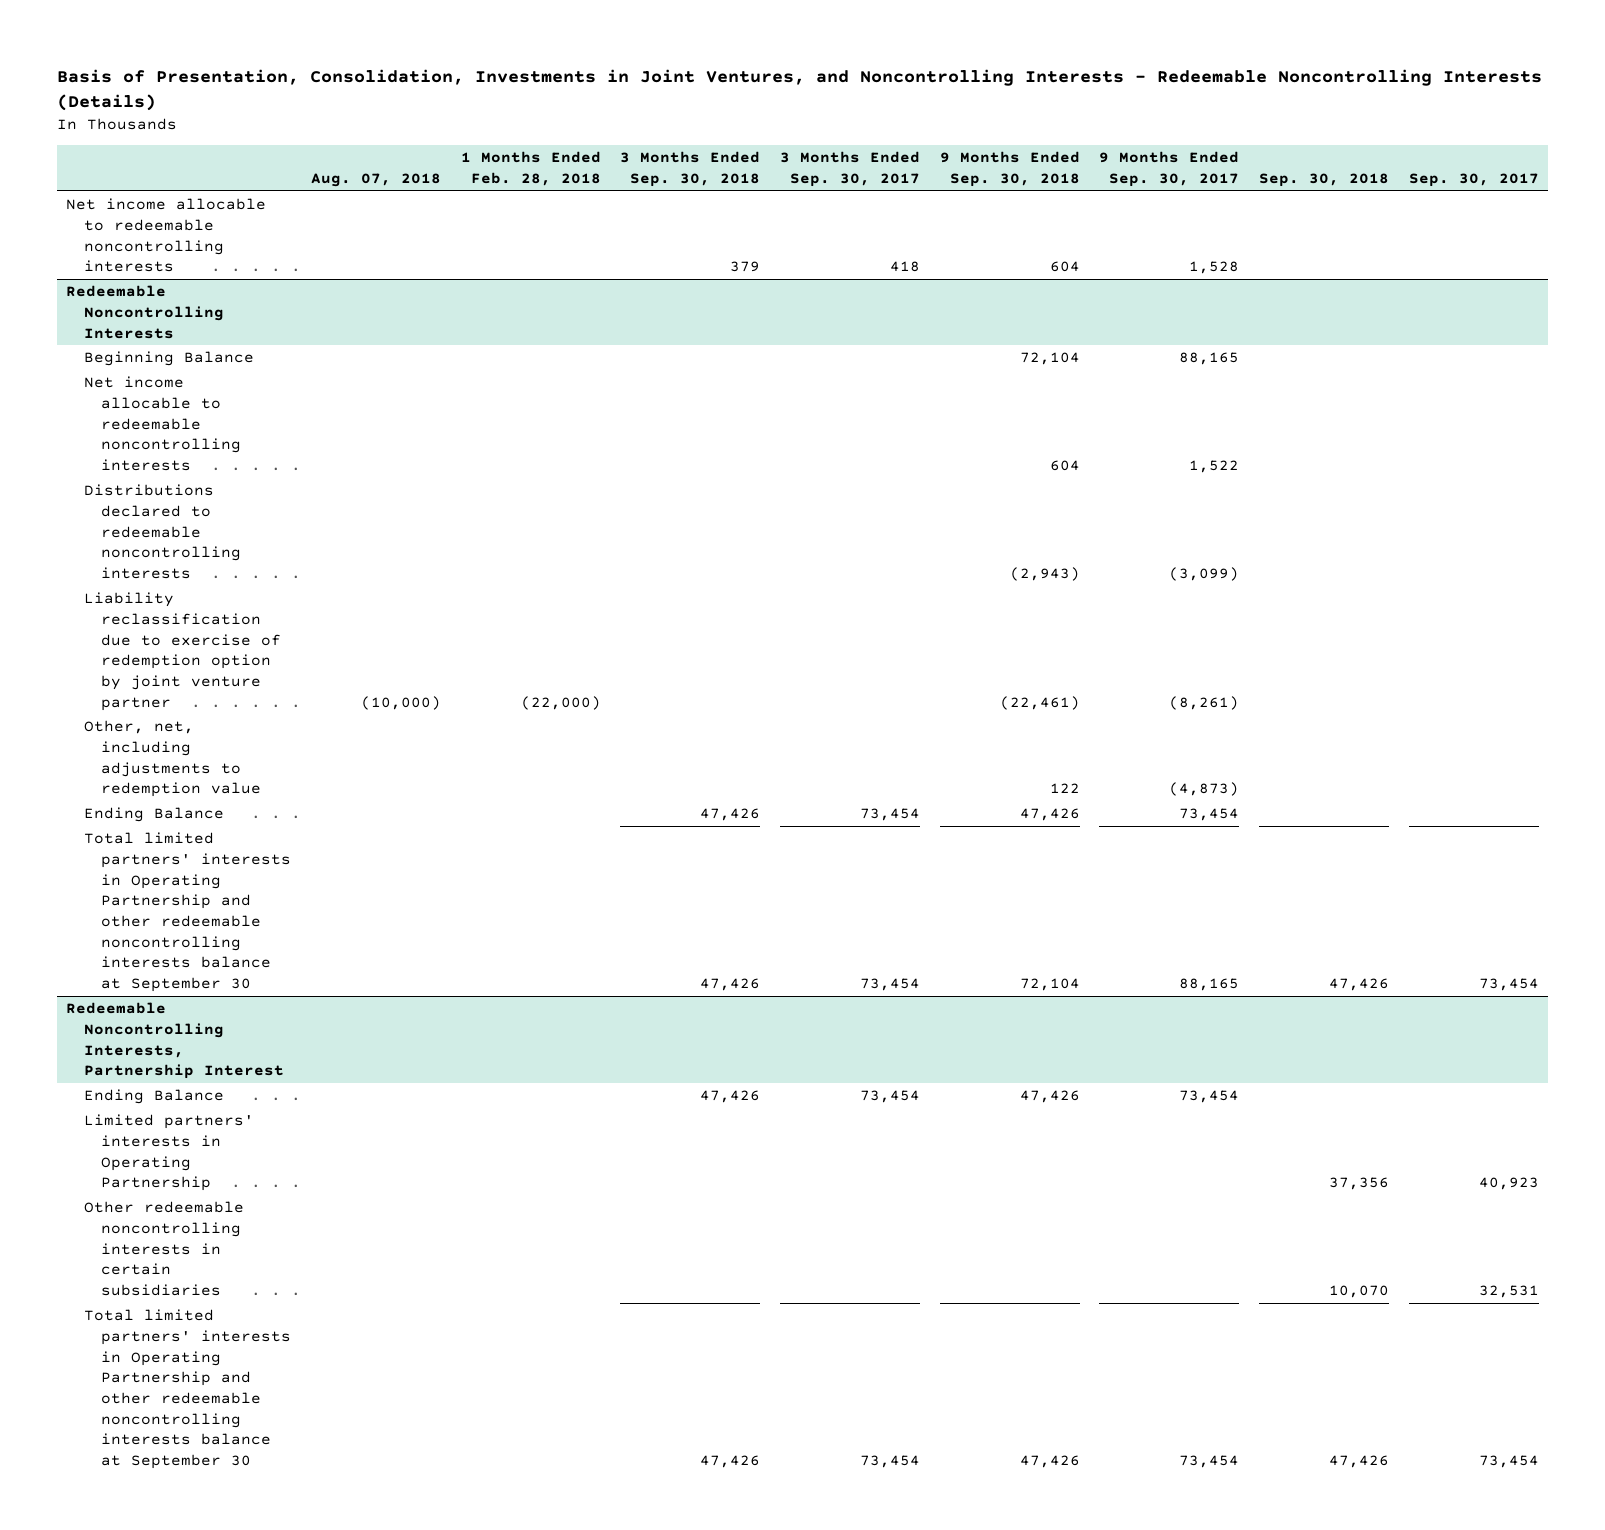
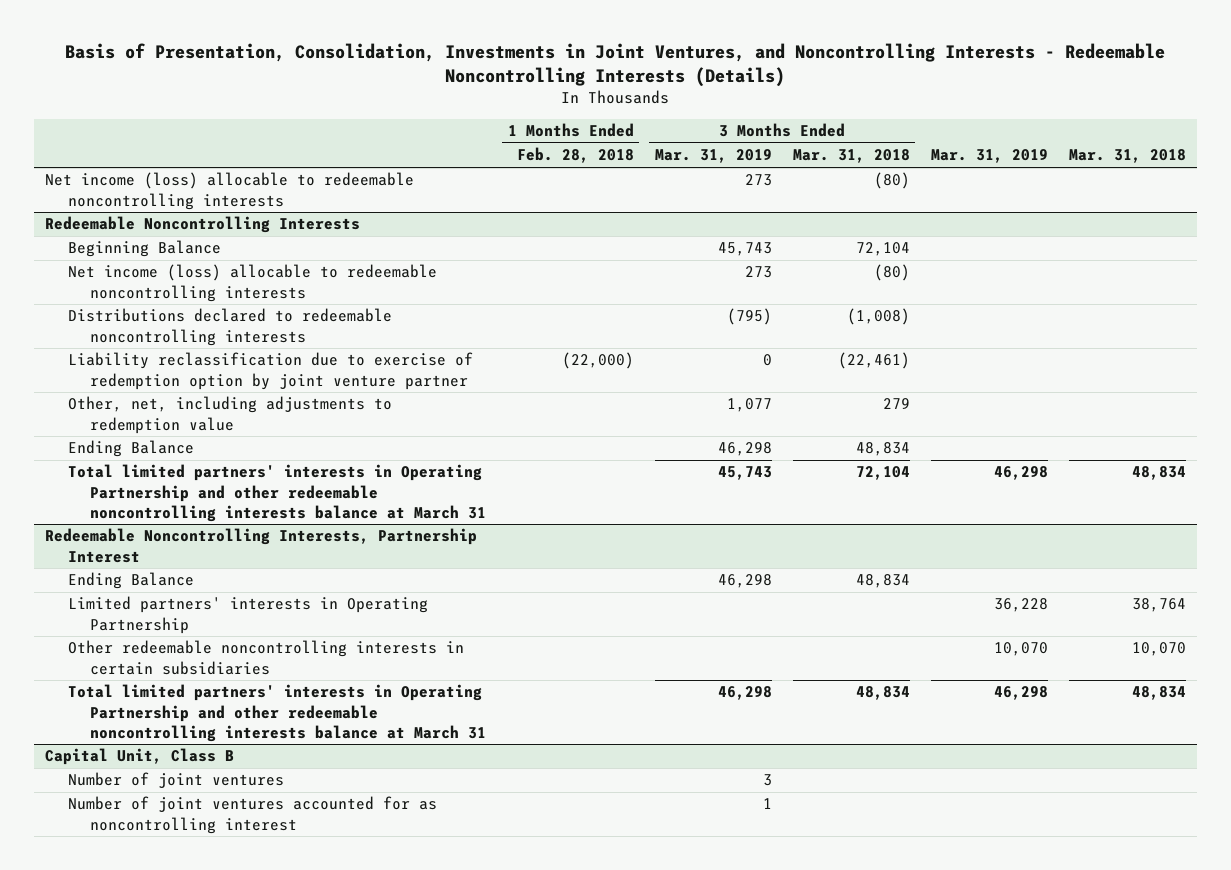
- | Aug. 07, 2018 | 1 Months Ended Feb. 28, 2018 | 3 Months Ended Sep. 30, 2018 | 3 Months Ended Sep. 30, 2017 | 9 Months Ended Sep. 30, 2018 | 9 Months Ended Sep. 30, 2017 | Sep. 30, 2018 | Sep. 30, 2017
+ | 1 Months Ended Feb. 28, 2018 | 3 Months Ended Mar. 31, 2019 | 3 Months Ended Mar. 31, 2018 | Mar. 31, 2019 | Mar. 31, 2018
- Net income allocable to redeemable noncontrolling interests | | | 379 | 418 | 604 | 1,528 | |
+ Net income (loss) allocable to redeemable noncontrolling interests | | 273 | (80) | |
@ Redeemable Noncontrolling Interests
- Net income allocable to redeemable noncontrolling interests | | | | | 604 | 1,522 | |
+ Net income (loss) allocable to redeemable noncontrolling interests | | 273 | (80) | |
- Total limited partners' interests in Operating Partnership and other redeemable noncontrolling interests balance at September 30 | | | 47,426 | 73,454 | 72,104 | 88,165 | 47,426 | 73,454
+ Total limited partners' interests in Operating Partnership and other redeemable noncontrolling interests balance at March 31 | | 45,743 | 72,104 | 46,298 | 48,834
@ Redeemable Noncontrolling Interests, Partnership Interest
- Total limited partners' interests in Operating Partnership and other redeemable noncontrolling interests balance at September 30 | | | 47,426 | 73,454 | 47,426 | 73,454 | 47,426 | 73,454
+ Total limited partners' interests in Operating Partnership and other redeemable noncontrolling interests balance at March 31 | | 46,298 | 48,834 | 46,298 | 48,834
+ Capital Unit, Class B
+ Number of joint ventures | | 3 | | |
+ Number of joint ventures accounted for as noncontrolling interest | | 1 | | |

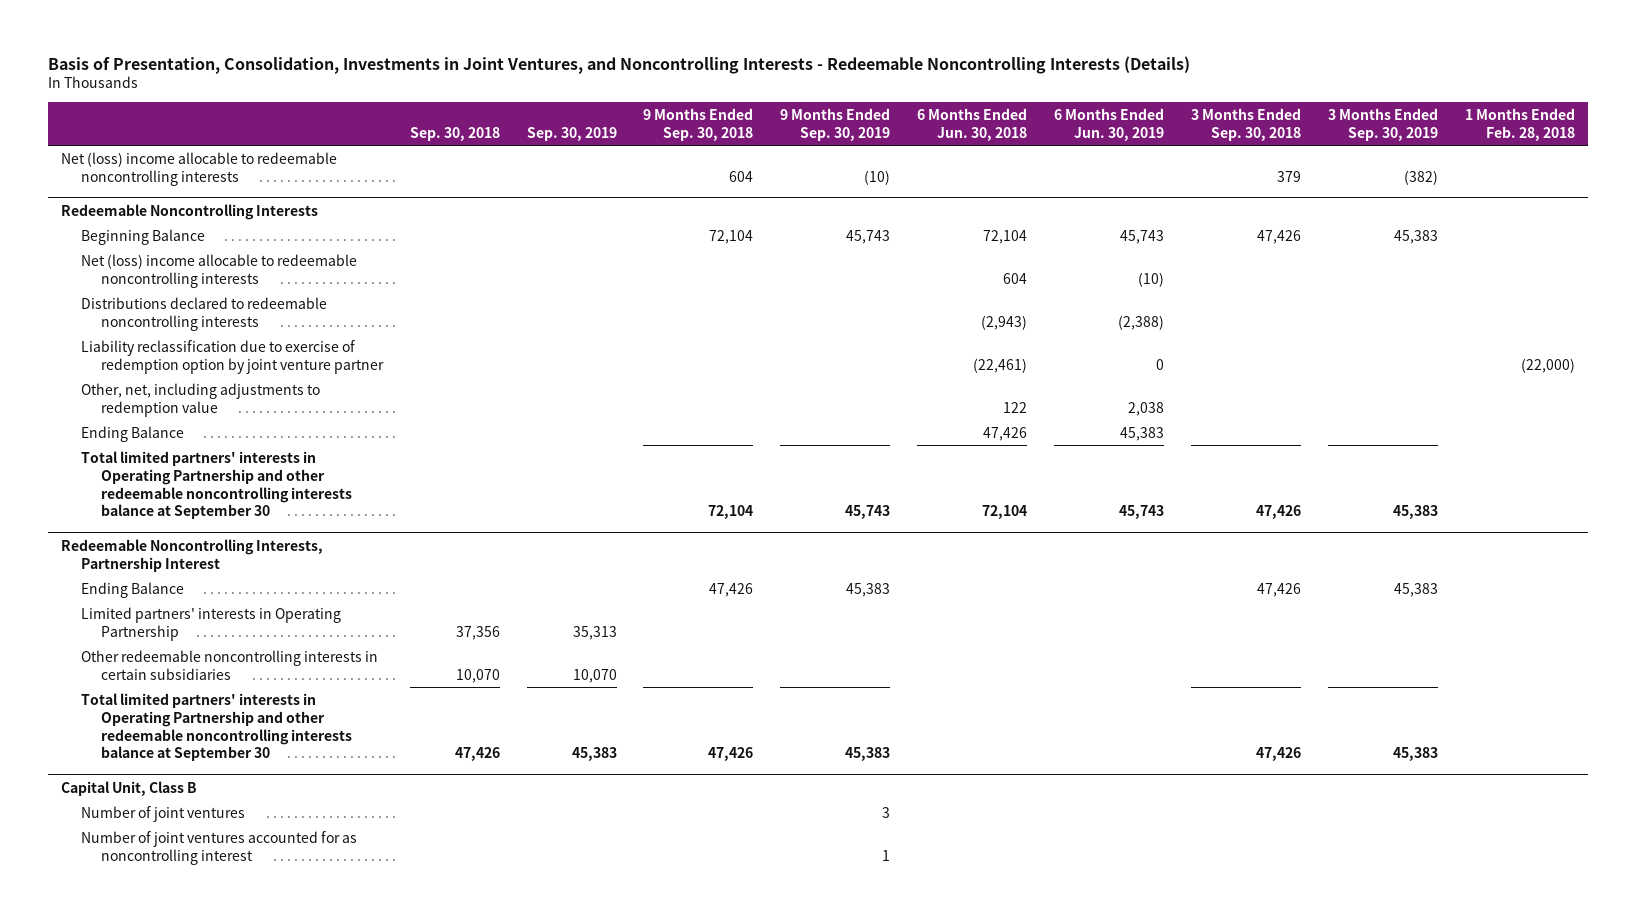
- | 1 Months Ended Feb. 28, 2018 | 3 Months Ended Mar. 31, 2019 | 3 Months Ended Mar. 31, 2018 | Mar. 31, 2019 | Mar. 31, 2018
+ | Sep. 30, 2018 | Sep. 30, 2019 | 9 Months Ended Sep. 30, 2018 | 9 Months Ended Sep. 30, 2019 | 6 Months Ended Jun. 30, 2018 | 6 Months Ended Jun. 30, 2019 | 3 Months Ended Sep. 30, 2018 | 3 Months Ended Sep. 30, 2019 | 1 Months Ended Feb. 28, 2018
- Net income (loss) allocable to redeemable noncontrolling interests | | 273 | (80) | |
+ Net (loss) income allocable to redeemable noncontrolling interests | | | 604 | (10) | | | 379 | (382) |
@ Redeemable Noncontrolling Interests
- Net income (loss) allocable to redeemable noncontrolling interests | | 273 | (80) | |
+ Net (loss) income allocable to redeemable noncontrolling interests | | | | | 604 | (10) | | |
- Total limited partners' interests in Operating Partnership and other redeemable noncontrolling interests balance at March 31 | | 45,743 | 72,104 | 46,298 | 48,834
+ Total limited partners' interests in Operating Partnership and other redeemable noncontrolling interests balance at September 30 | | | 72,104 | 45,743 | 72,104 | 45,743 | 47,426 | 45,383 |
@ Redeemable Noncontrolling Interests, Partnership Interest
- Total limited partners' interests in Operating Partnership and other redeemable noncontrolling interests balance at March 31 | | 46,298 | 48,834 | 46,298 | 48,834
+ Total limited partners' interests in Operating Partnership and other redeemable noncontrolling interests balance at September 30 | 47,426 | 45,383 | 47,426 | 45,383 | | | 47,426 | 45,383 |

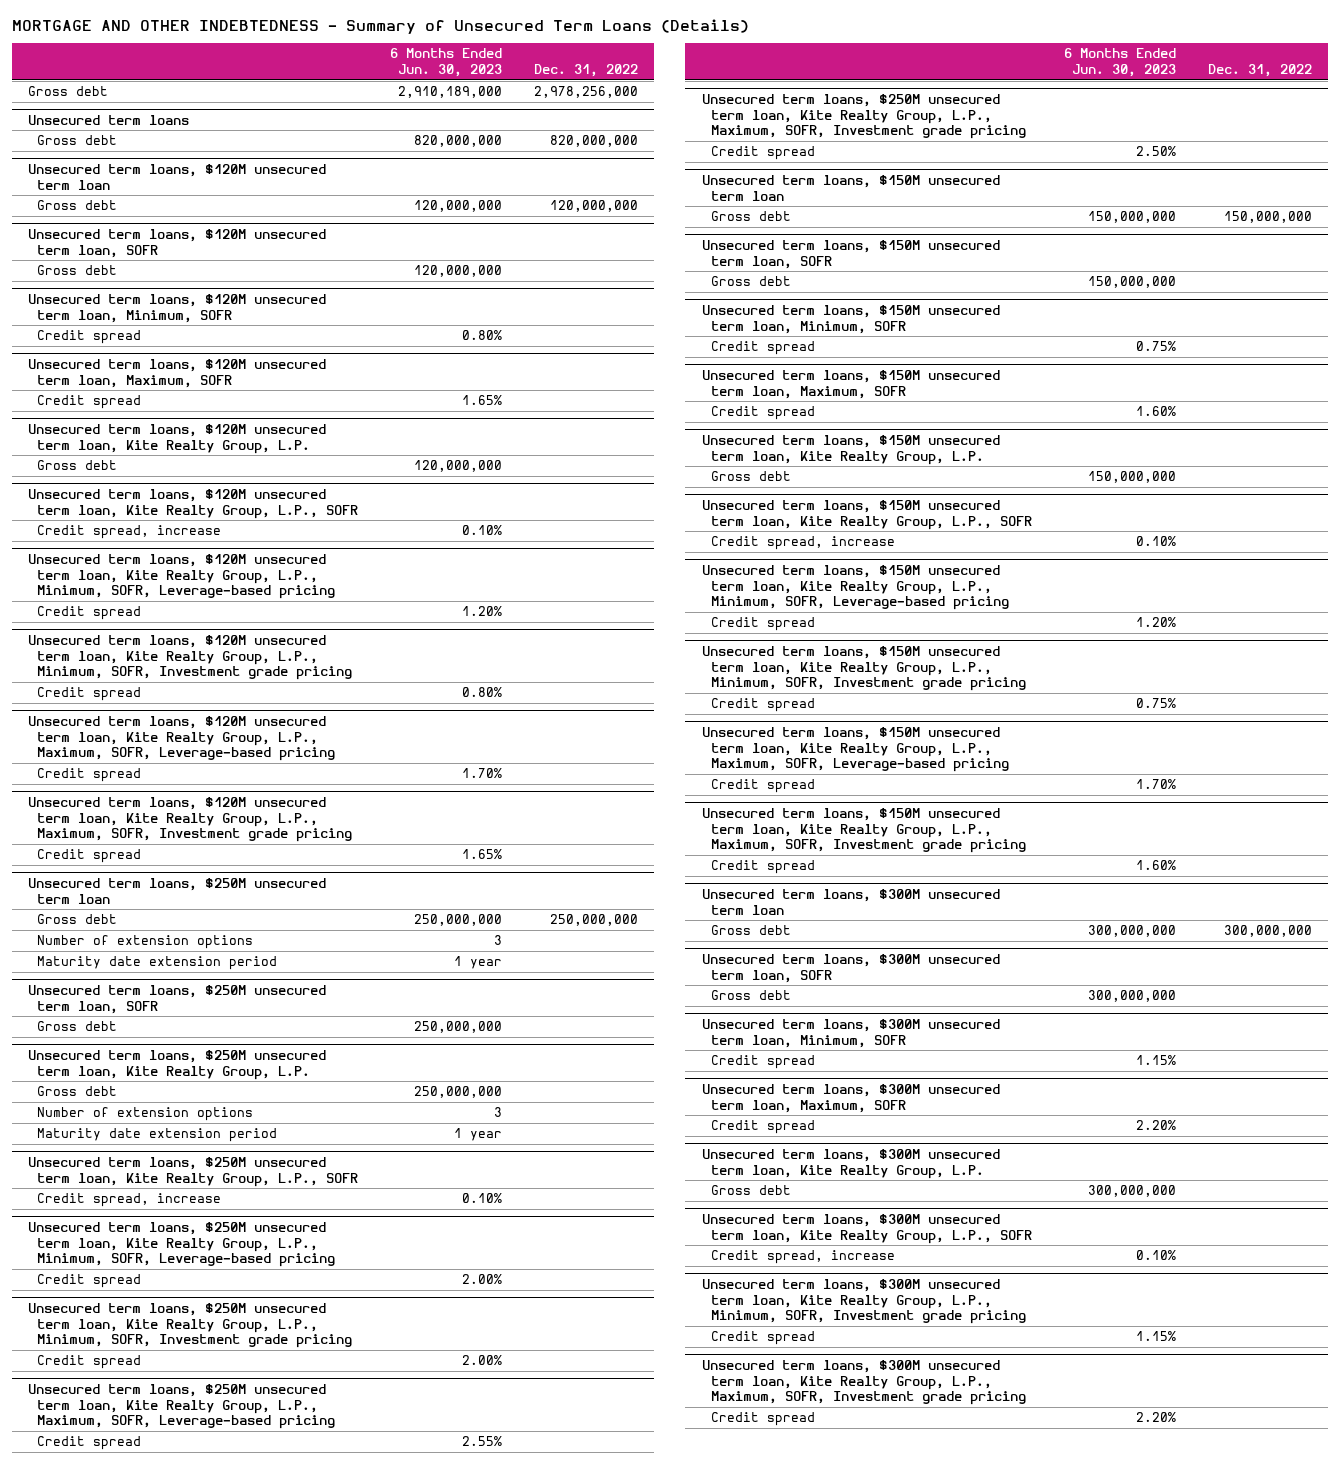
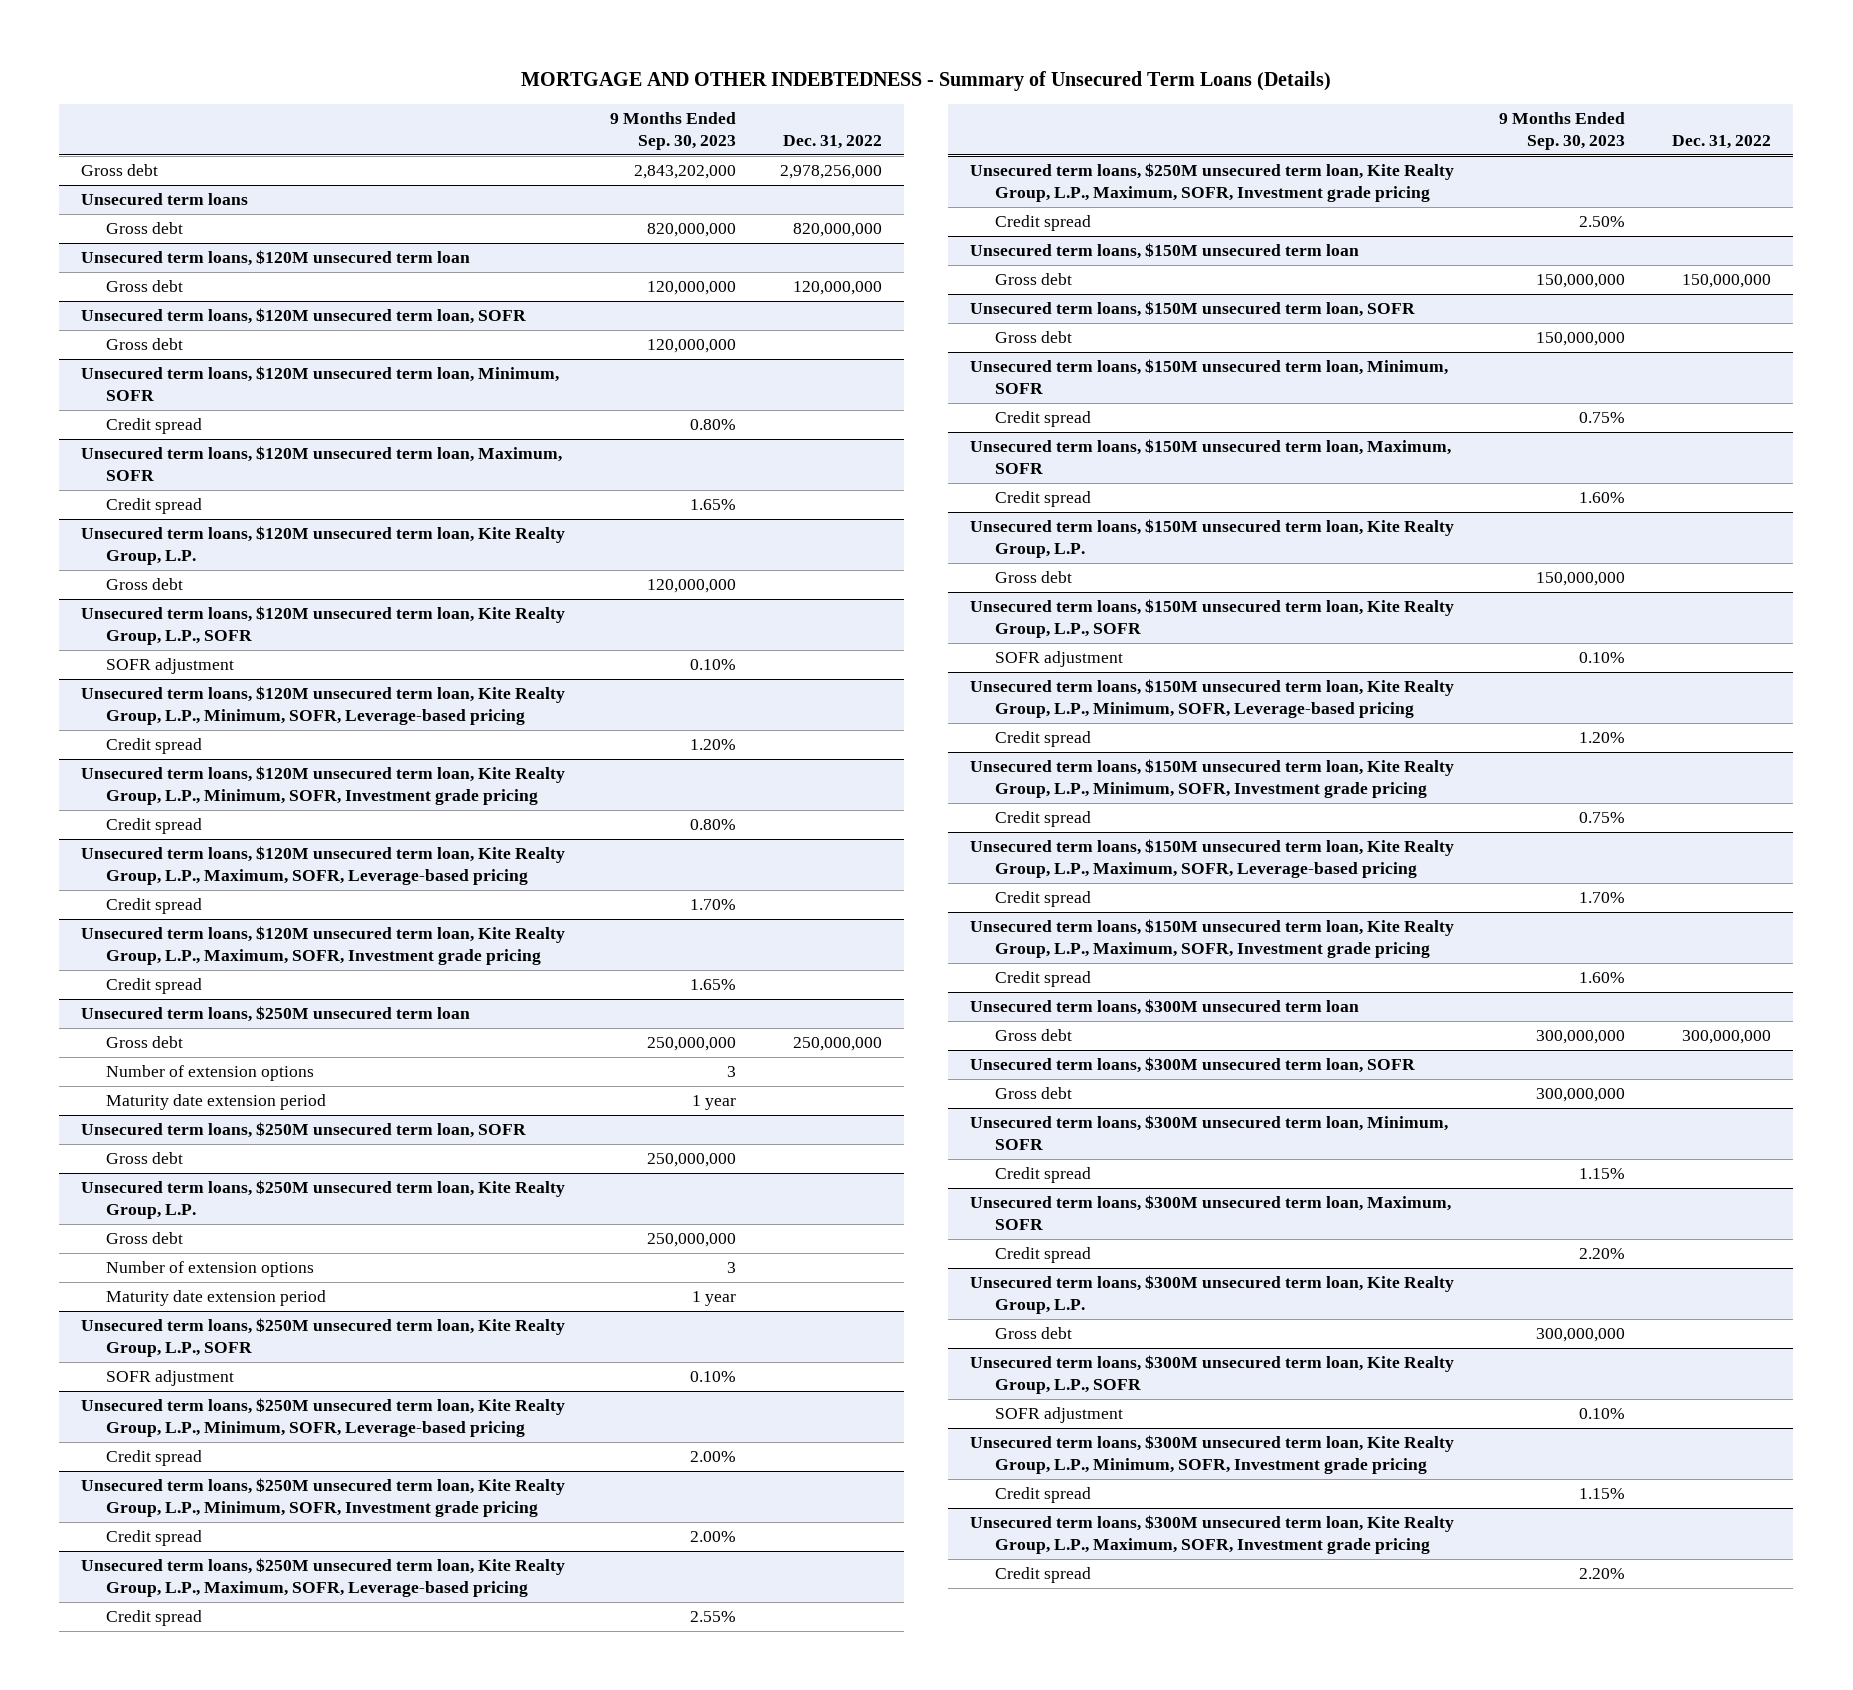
- | 6 Months Ended Jun. 30, 2023 | Dec. 31, 2022
+ | 9 Months Ended Sep. 30, 2023 | Dec. 31, 2022
@ Unsecured term loans, $120M unsecured term loan, Kite Realty Group, L.P., SOFR
- Credit spread, increase | 0.10% |
+ SOFR adjustment | 0.10% |
@ Unsecured term loans, $250M unsecured term loan, Kite Realty Group, L.P., SOFR
- Credit spread, increase | 0.10% |
+ SOFR adjustment | 0.10% |
@ Unsecured term loans, $150M unsecured term loan, Kite Realty Group, L.P., SOFR
- Credit spread, increase | 0.10% |
+ SOFR adjustment | 0.10% |
@ Unsecured term loans, $300M unsecured term loan, Kite Realty Group, L.P., SOFR
- Credit spread, increase | 0.10% |
+ SOFR adjustment | 0.10% |

